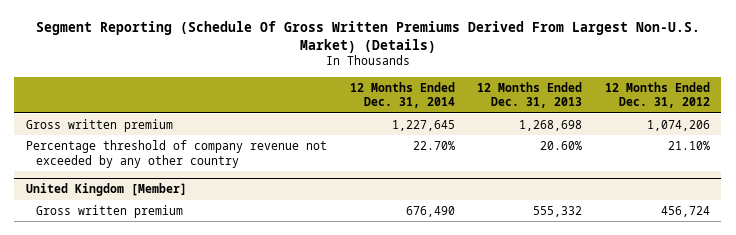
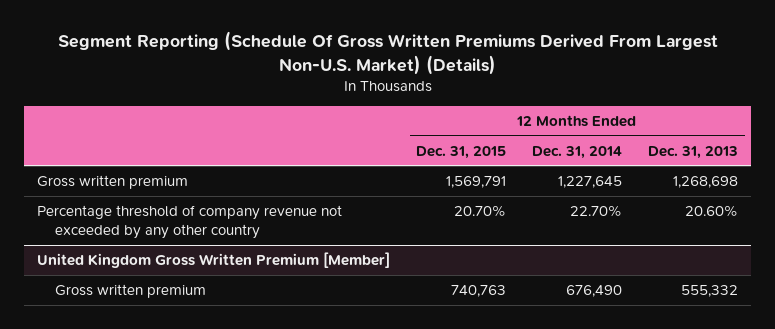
- | 12 Months Ended Dec. 31, 2014 | 12 Months Ended Dec. 31, 2013 | 12 Months Ended Dec. 31, 2012
+ | 12 Months Ended Dec. 31, 2015 | 12 Months Ended Dec. 31, 2014 | 12 Months Ended Dec. 31, 2013
- United Kingdom [Member]
+ United Kingdom Gross Written Premium [Member]

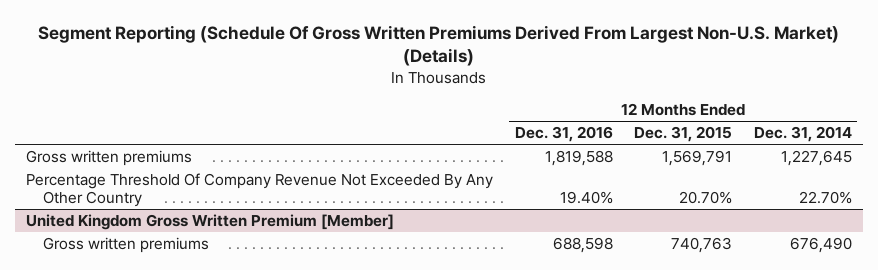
- | 12 Months Ended Dec. 31, 2015 | 12 Months Ended Dec. 31, 2014 | 12 Months Ended Dec. 31, 2013
+ | 12 Months Ended Dec. 31, 2016 | 12 Months Ended Dec. 31, 2015 | 12 Months Ended Dec. 31, 2014
- Gross written premium | 1,569,791 | 1,227,645 | 1,268,698
- Percentage threshold of company revenue not exceeded by any other country | 20.70% | 22.70% | 20.60%
+ Gross written premiums | 1,819,588 | 1,569,791 | 1,227,645
+ Percentage Threshold Of Company Revenue Not Exceeded By Any Other Country | 19.40% | 20.70% | 22.70%
@ United Kingdom Gross Written Premium [Member]
- Gross written premium | 740,763 | 676,490 | 555,332
+ Gross written premiums | 688,598 | 740,763 | 676,490

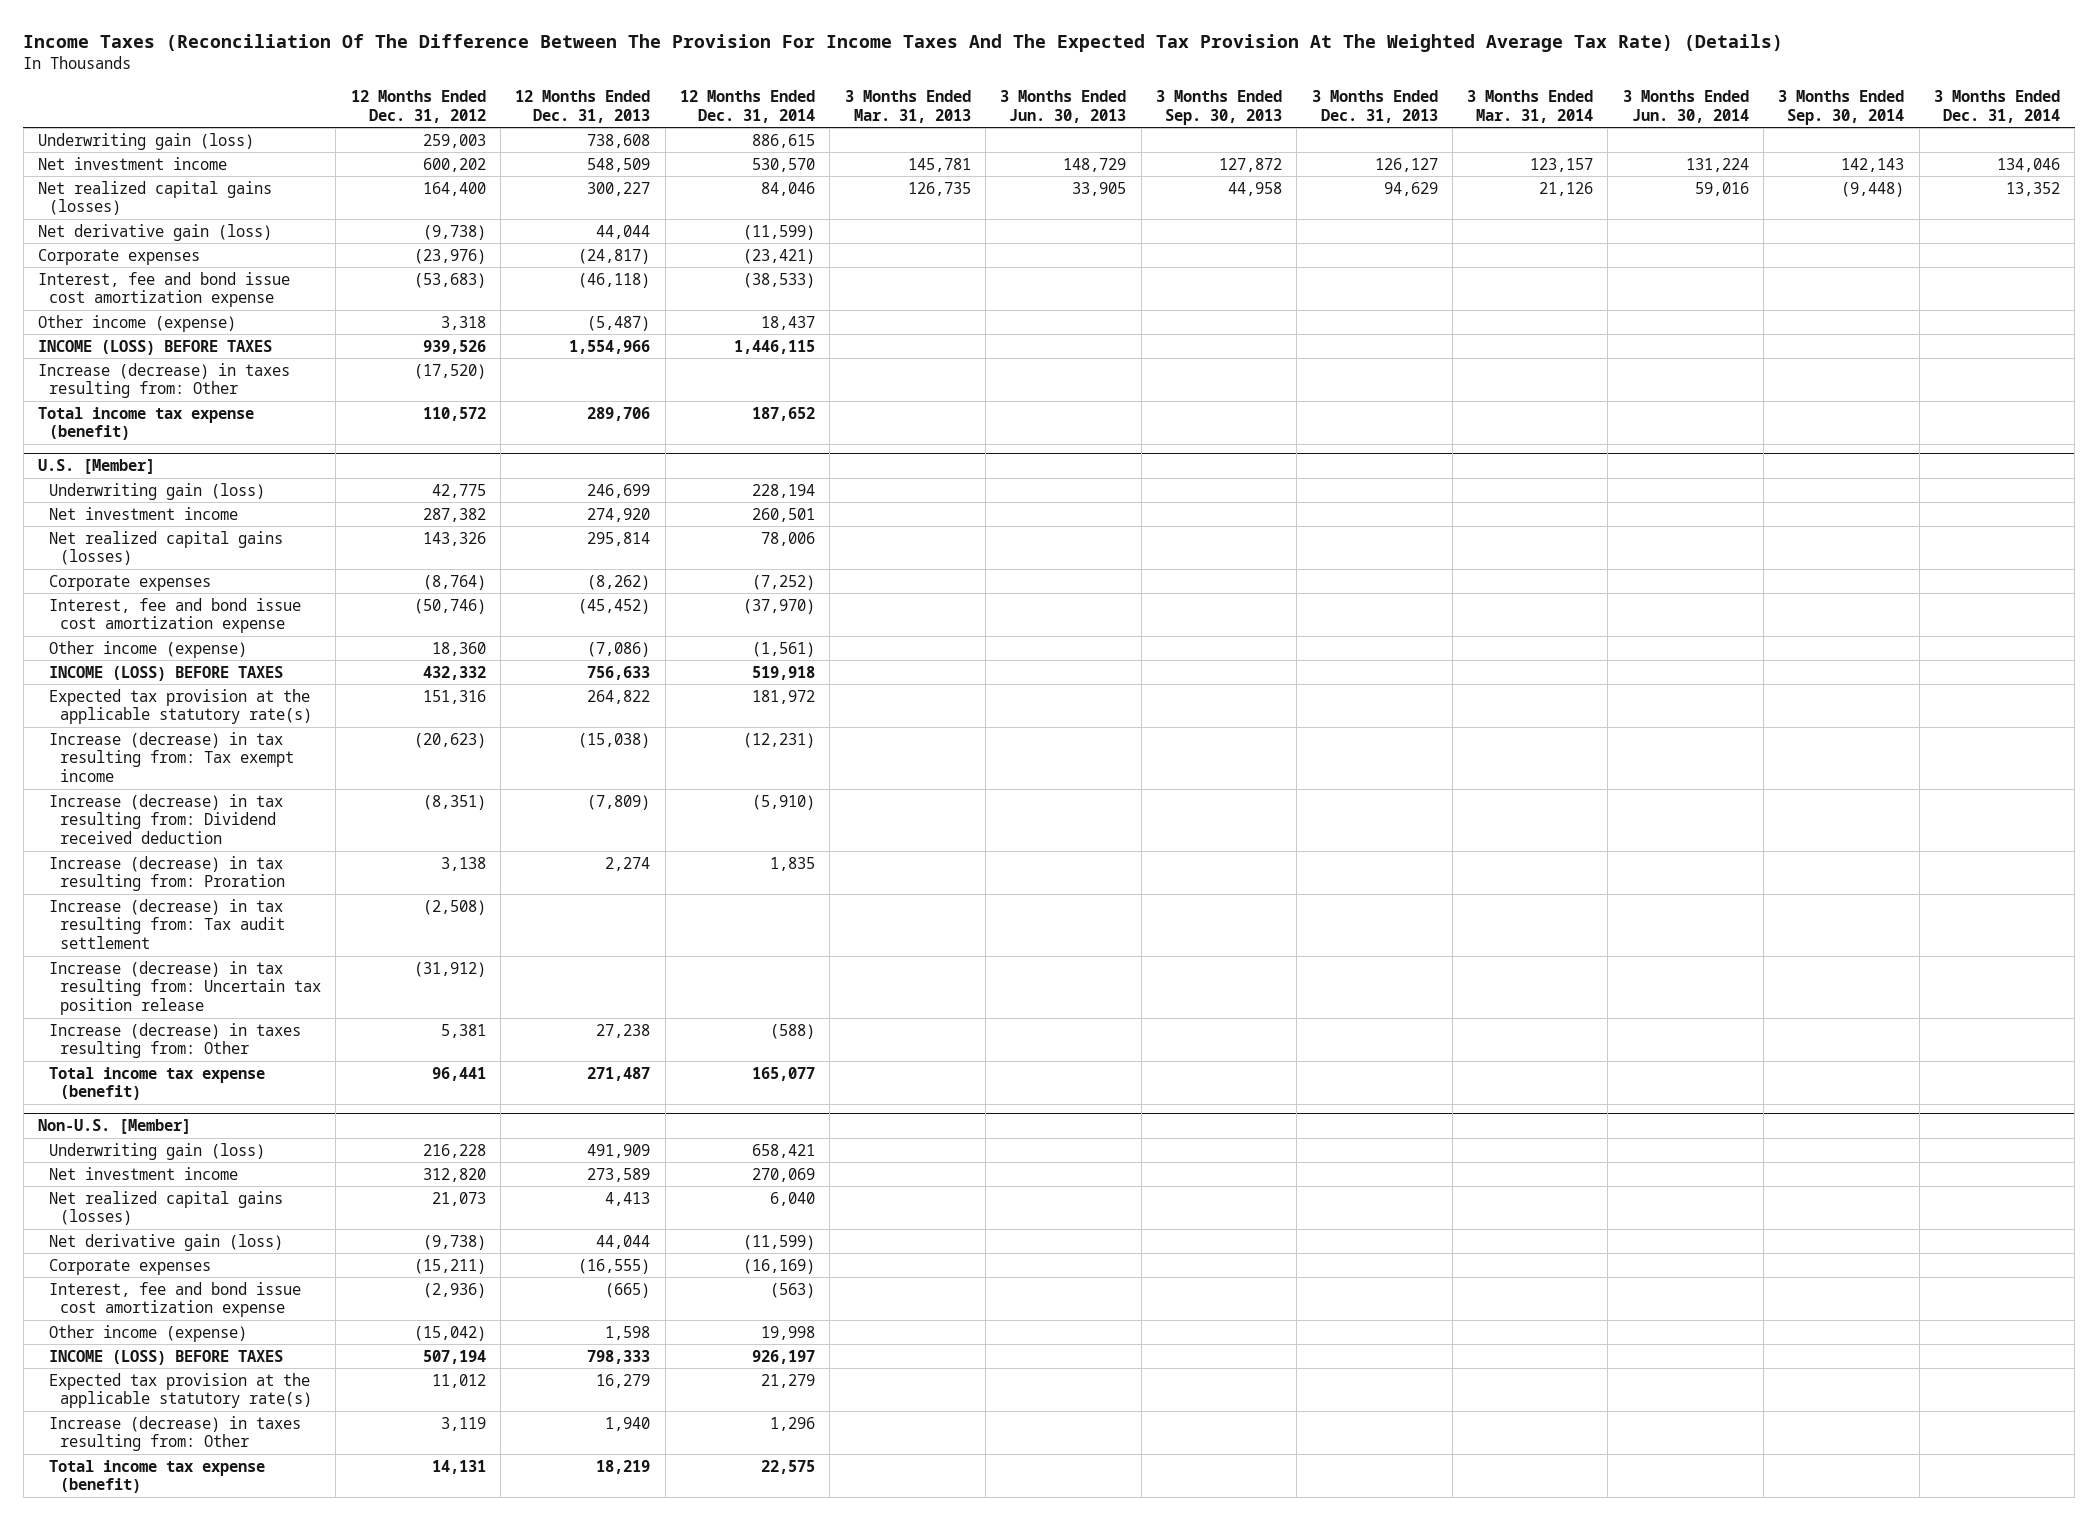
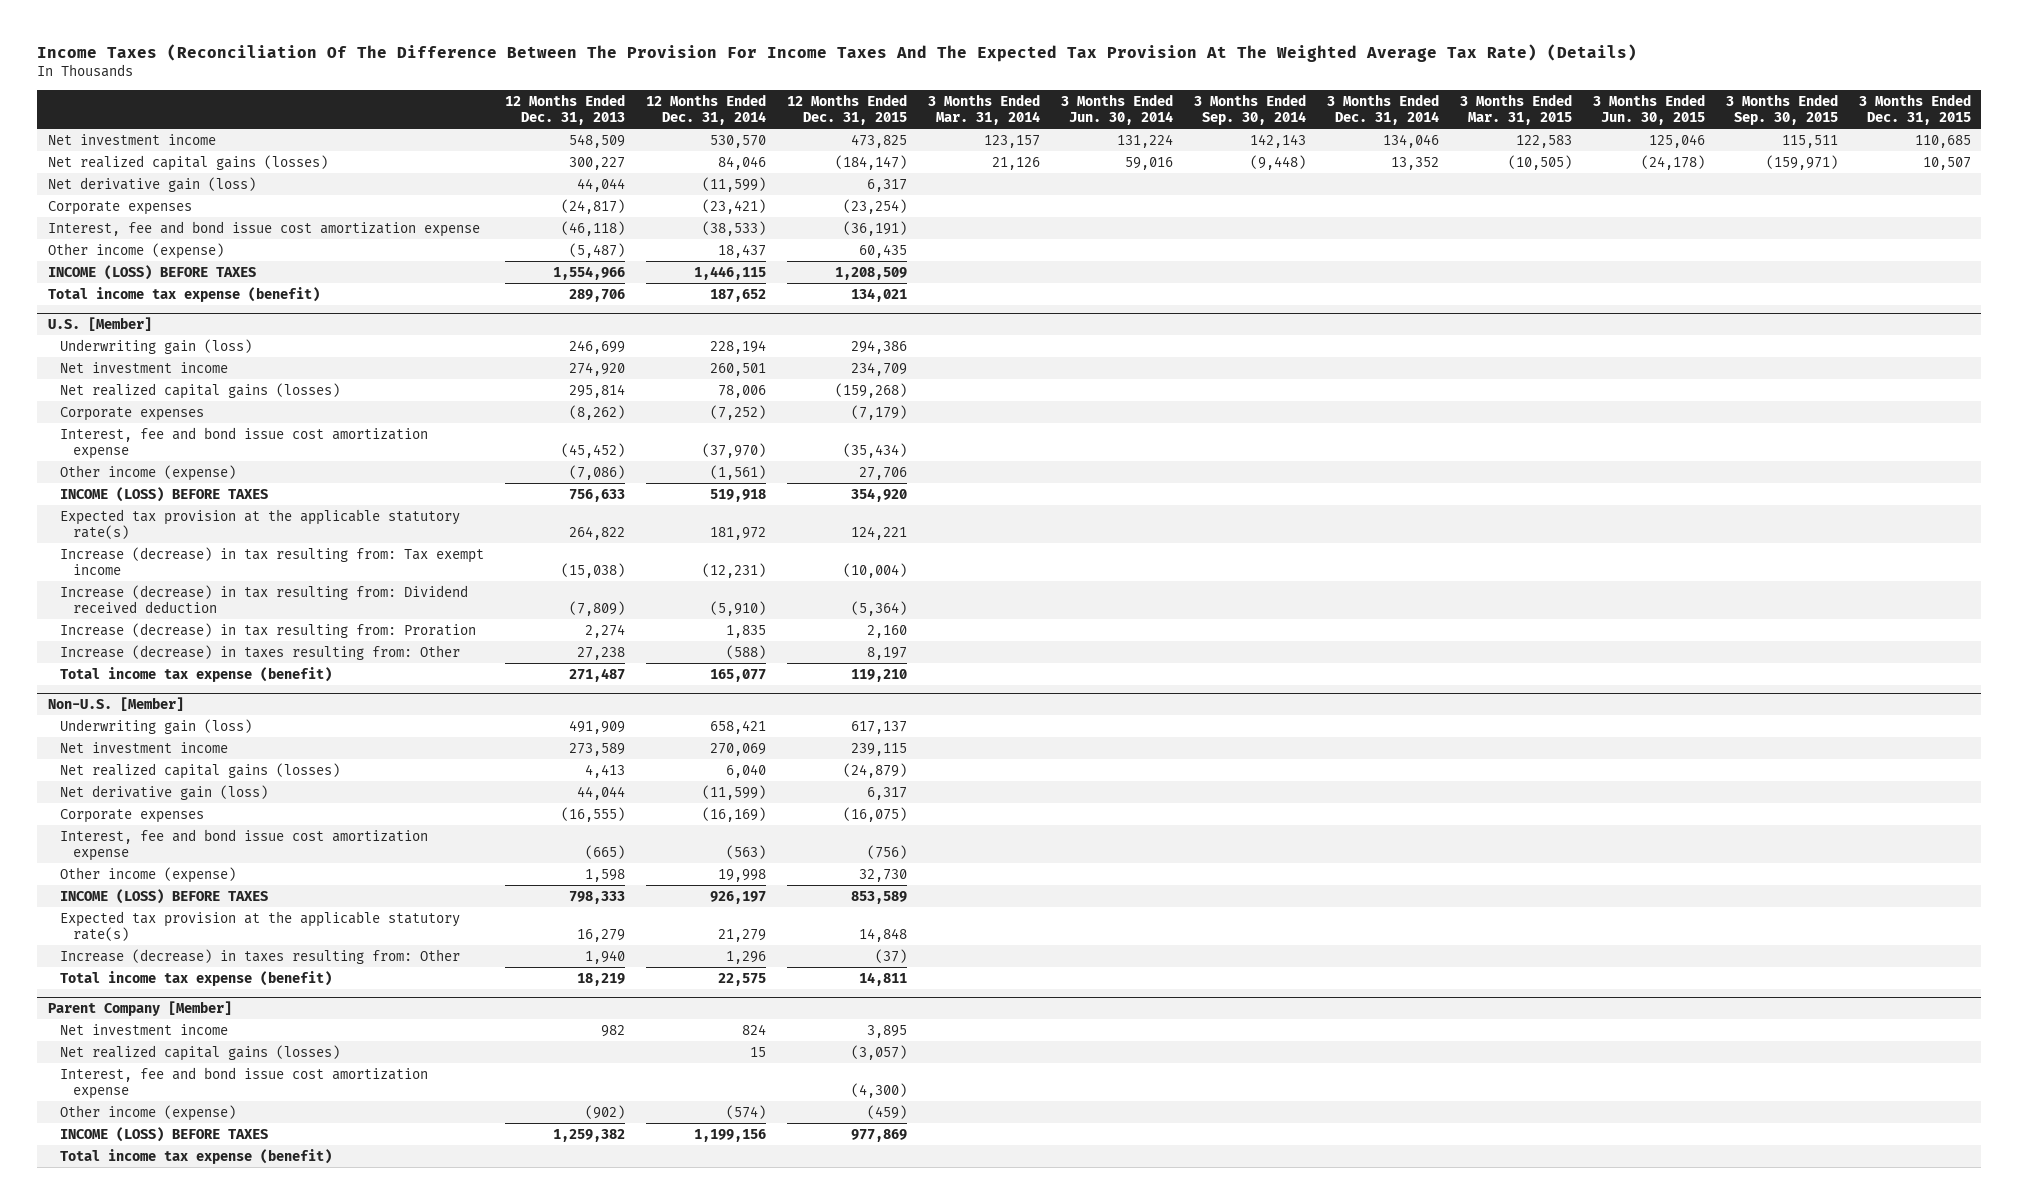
- | 12 Months Ended Dec. 31, 2012 | 12 Months Ended Dec. 31, 2013 | 12 Months Ended Dec. 31, 2014 | 3 Months Ended Mar. 31, 2013 | 3 Months Ended Jun. 30, 2013 | 3 Months Ended Sep. 30, 2013 | 3 Months Ended Dec. 31, 2013 | 3 Months Ended Mar. 31, 2014 | 3 Months Ended Jun. 30, 2014 | 3 Months Ended Sep. 30, 2014 | 3 Months Ended Dec. 31, 2014
+ | 12 Months Ended Dec. 31, 2013 | 12 Months Ended Dec. 31, 2014 | 12 Months Ended Dec. 31, 2015 | 3 Months Ended Mar. 31, 2014 | 3 Months Ended Jun. 30, 2014 | 3 Months Ended Sep. 30, 2014 | 3 Months Ended Dec. 31, 2014 | 3 Months Ended Mar. 31, 2015 | 3 Months Ended Jun. 30, 2015 | 3 Months Ended Sep. 30, 2015 | 3 Months Ended Dec. 31, 2015
- Underwriting gain (loss) | 259,003 | 738,608 | 886,615 | | | | | | | |
- Increase (decrease) in taxes resulting from: Other | (17,520) | | | | | | | | | |
@ U.S. [Member]
- Increase (decrease) in tax resulting from: Tax audit settlement | (2,508) | | | | | | | | | |
- Increase (decrease) in tax resulting from: Uncertain tax position release | (31,912) | | | | | | | | | |
+ Parent Company [Member]
+ Net investment income | 982 | 824 | 3,895 | | | | | | | |
+ Net realized capital gains (losses) | | 15 | (3,057) | | | | | | | |
+ Interest, fee and bond issue cost amortization expense | | | (4,300) | | | | | | | |
+ Other income (expense) | (902) | (574) | (459) | | | | | | | |
+ INCOME (LOSS) BEFORE TAXES | 1,259,382 | 1,199,156 | 977,869 | | | | | | | |
+ Total income tax expense (benefit)

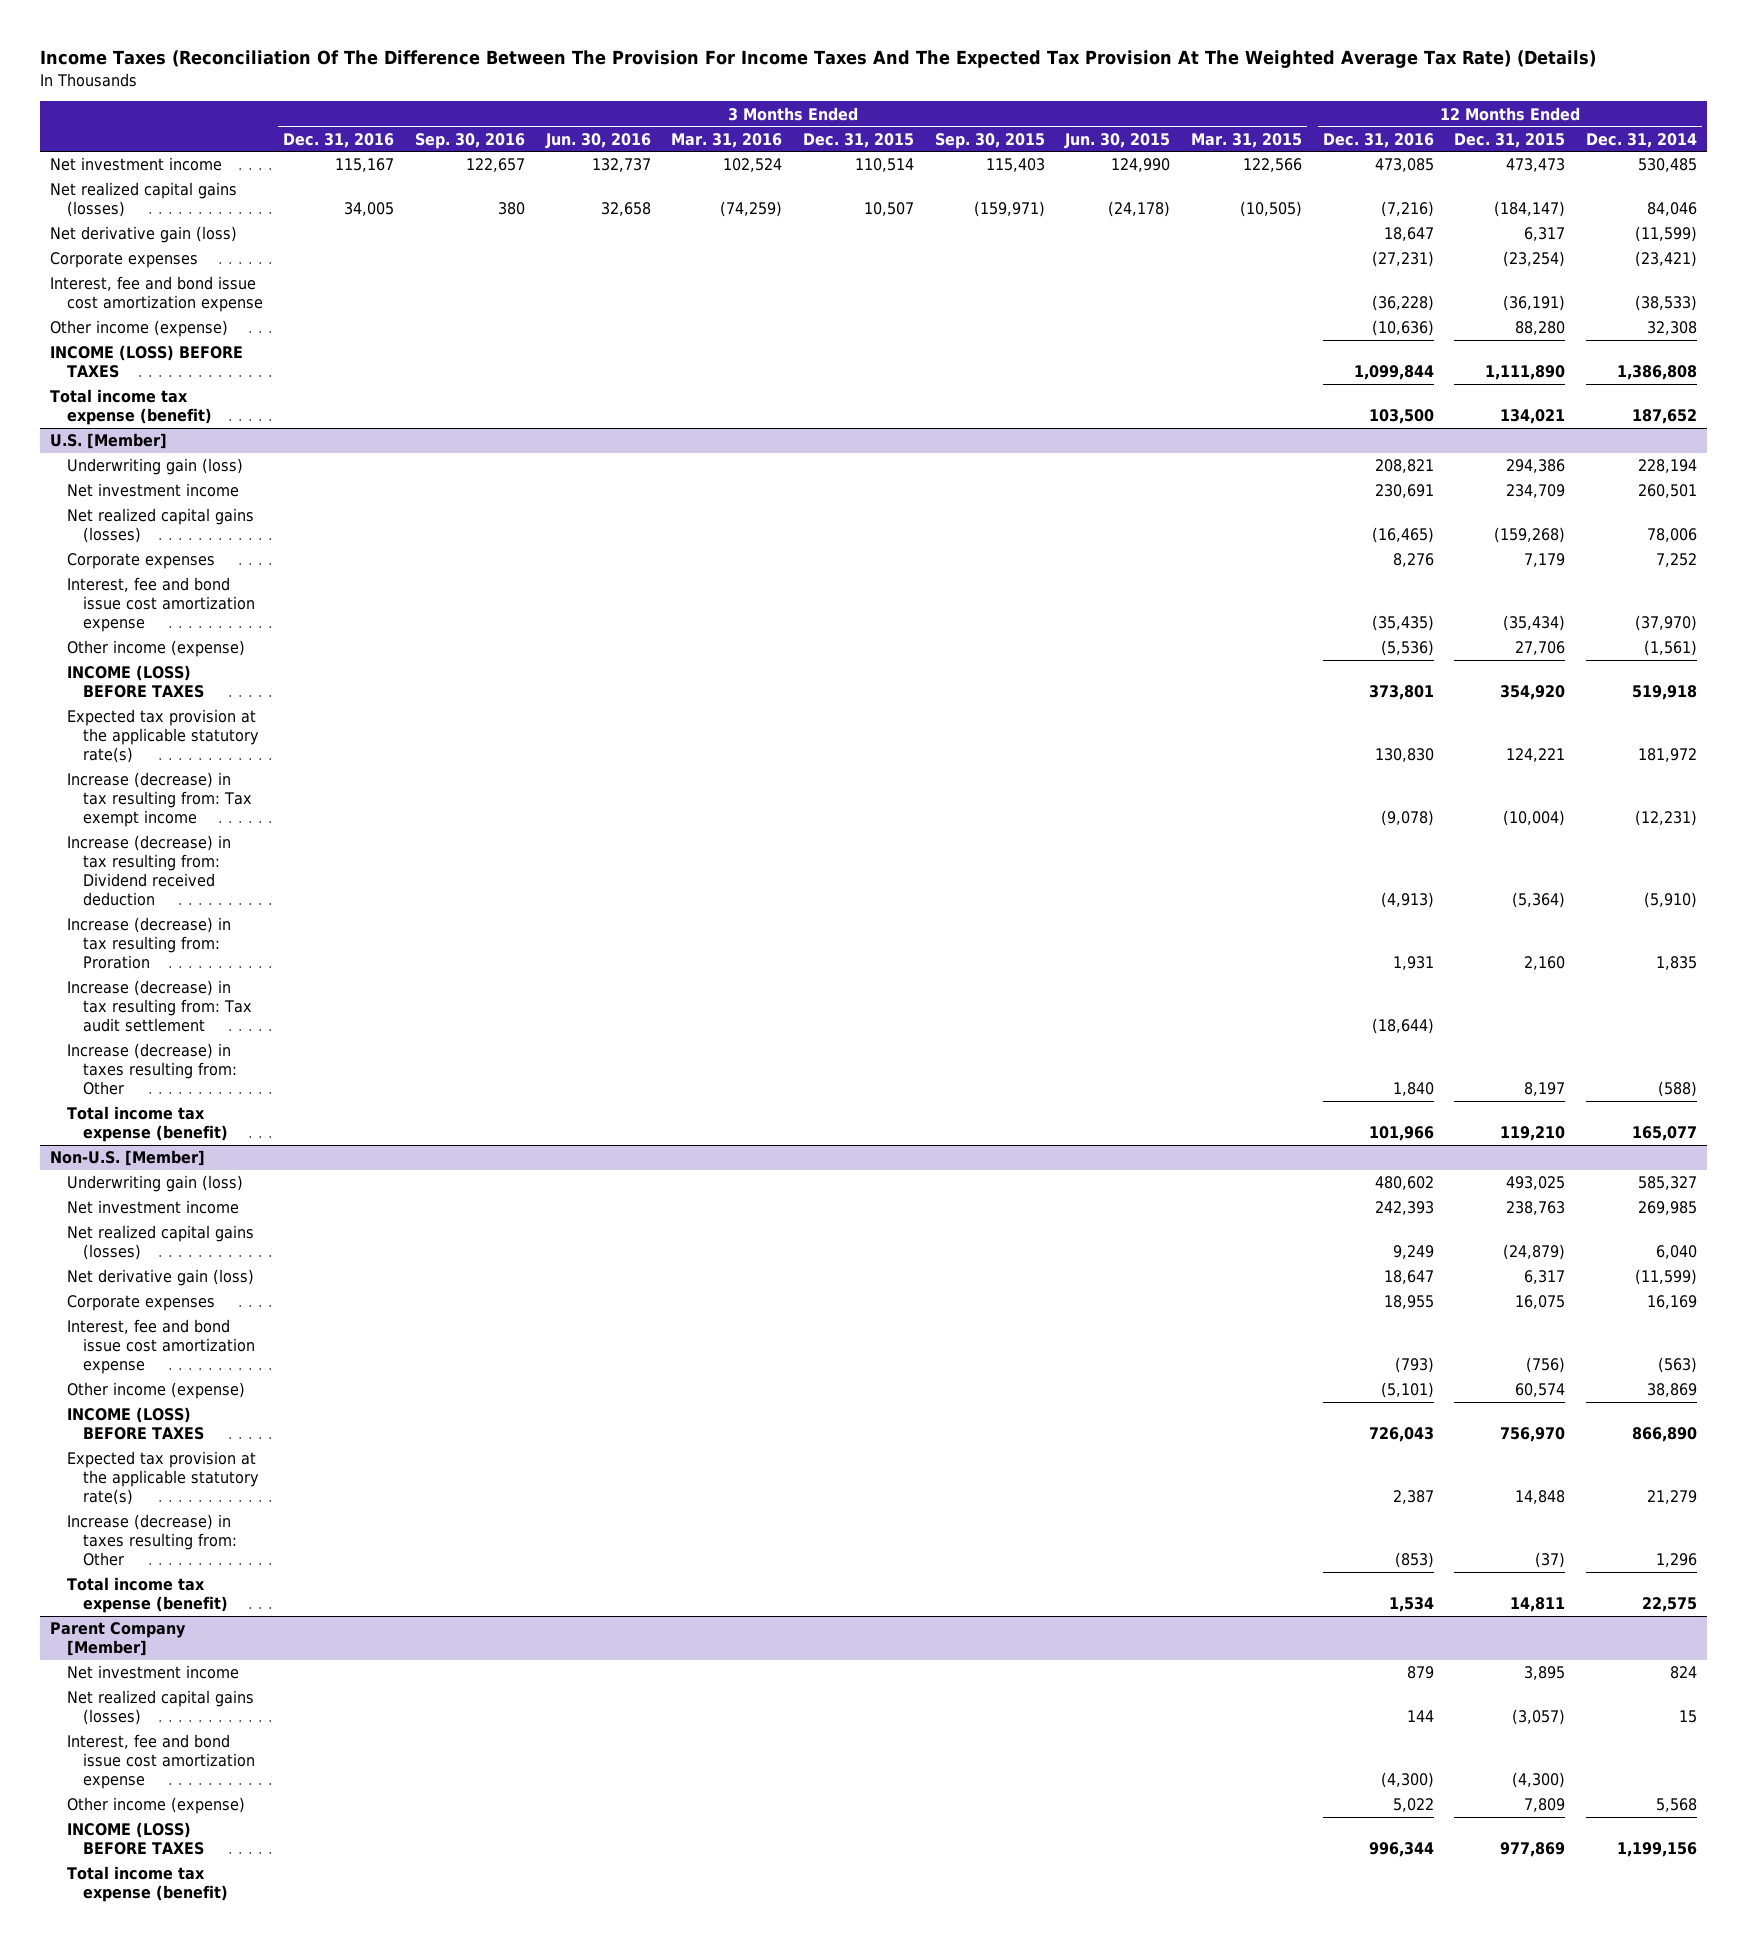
- | 12 Months Ended Dec. 31, 2013 | 12 Months Ended Dec. 31, 2014 | 12 Months Ended Dec. 31, 2015 | 3 Months Ended Mar. 31, 2014 | 3 Months Ended Jun. 30, 2014 | 3 Months Ended Sep. 30, 2014 | 3 Months Ended Dec. 31, 2014 | 3 Months Ended Mar. 31, 2015 | 3 Months Ended Jun. 30, 2015 | 3 Months Ended Sep. 30, 2015 | 3 Months Ended Dec. 31, 2015
+ | 3 Months Ended Dec. 31, 2016 | 3 Months Ended Sep. 30, 2016 | 3 Months Ended Jun. 30, 2016 | 3 Months Ended Mar. 31, 2016 | 3 Months Ended Dec. 31, 2015 | 3 Months Ended Sep. 30, 2015 | 3 Months Ended Jun. 30, 2015 | 3 Months Ended Mar. 31, 2015 | 12 Months Ended Dec. 31, 2016 | 12 Months Ended Dec. 31, 2015 | 12 Months Ended Dec. 31, 2014
- Net investment income | 548,509 | 530,570 | 473,825 | 123,157 | 131,224 | 142,143 | 134,046 | 122,583 | 125,046 | 115,511 | 110,685
+ Net investment income | 115,167 | 122,657 | 132,737 | 102,524 | 110,514 | 115,403 | 124,990 | 122,566 | 473,085 | 473,473 | 530,485
- Other income (expense) | (5,487) | 18,437 | 60,435 | | | | | | | |
- INCOME (LOSS) BEFORE TAXES | 1,554,966 | 1,446,115 | 1,208,509 | | | | | | | |
+ Other income (expense) | | | | | | | | | (10,636) | 88,280 | 32,308
+ INCOME (LOSS) BEFORE TAXES | | | | | | | | | 1,099,844 | 1,111,890 | 1,386,808
@ U.S. [Member]
- Corporate expenses | (8,262) | (7,252) | (7,179) | | | | | | | |
+ Corporate expenses | | | | | | | | | 8,276 | 7,179 | 7,252
+ Increase (decrease) in tax resulting from: Tax audit settlement | | | | | | | | | (18,644) | |
@ Non-U.S. [Member]
- Underwriting gain (loss) | 491,909 | 658,421 | 617,137 | | | | | | | |
- Net investment income | 273,589 | 270,069 | 239,115 | | | | | | | |
+ Underwriting gain (loss) | | | | | | | | | 480,602 | 493,025 | 585,327
+ Net investment income | | | | | | | | | 242,393 | 238,763 | 269,985
- Corporate expenses | (16,555) | (16,169) | (16,075) | | | | | | | |
+ Corporate expenses | | | | | | | | | 18,955 | 16,075 | 16,169
- Other income (expense) | 1,598 | 19,998 | 32,730 | | | | | | | |
- INCOME (LOSS) BEFORE TAXES | 798,333 | 926,197 | 853,589 | | | | | | | |
+ Other income (expense) | | | | | | | | | (5,101) | 60,574 | 38,869
+ INCOME (LOSS) BEFORE TAXES | | | | | | | | | 726,043 | 756,970 | 866,890
@ Parent Company [Member]
- Other income (expense) | (902) | (574) | (459) | | | | | | | |
+ Other income (expense) | | | | | | | | | 5,022 | 7,809 | 5,568

